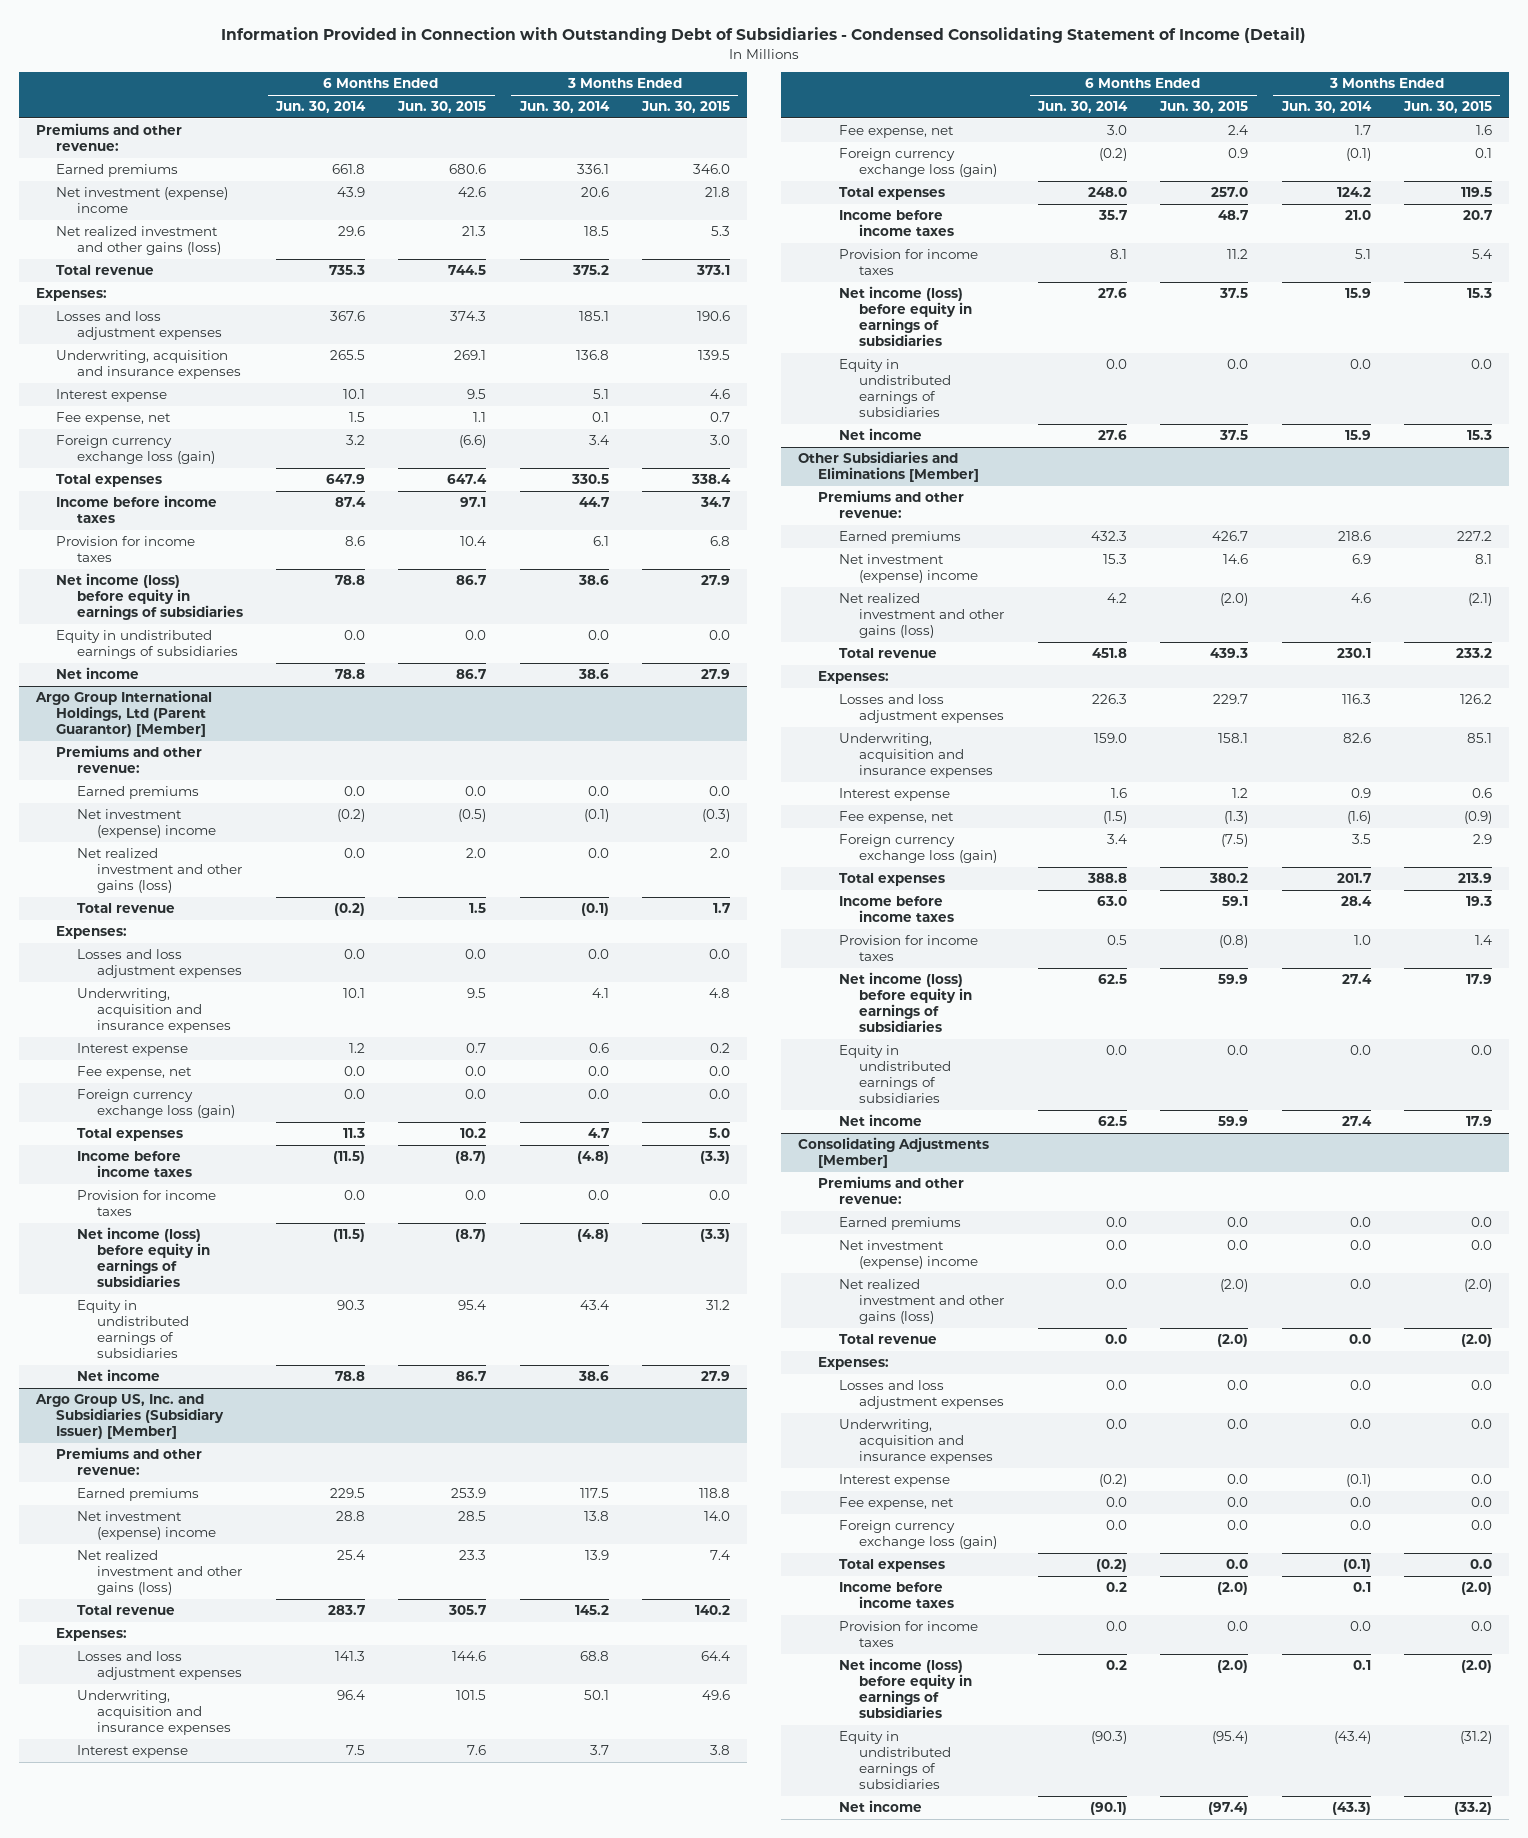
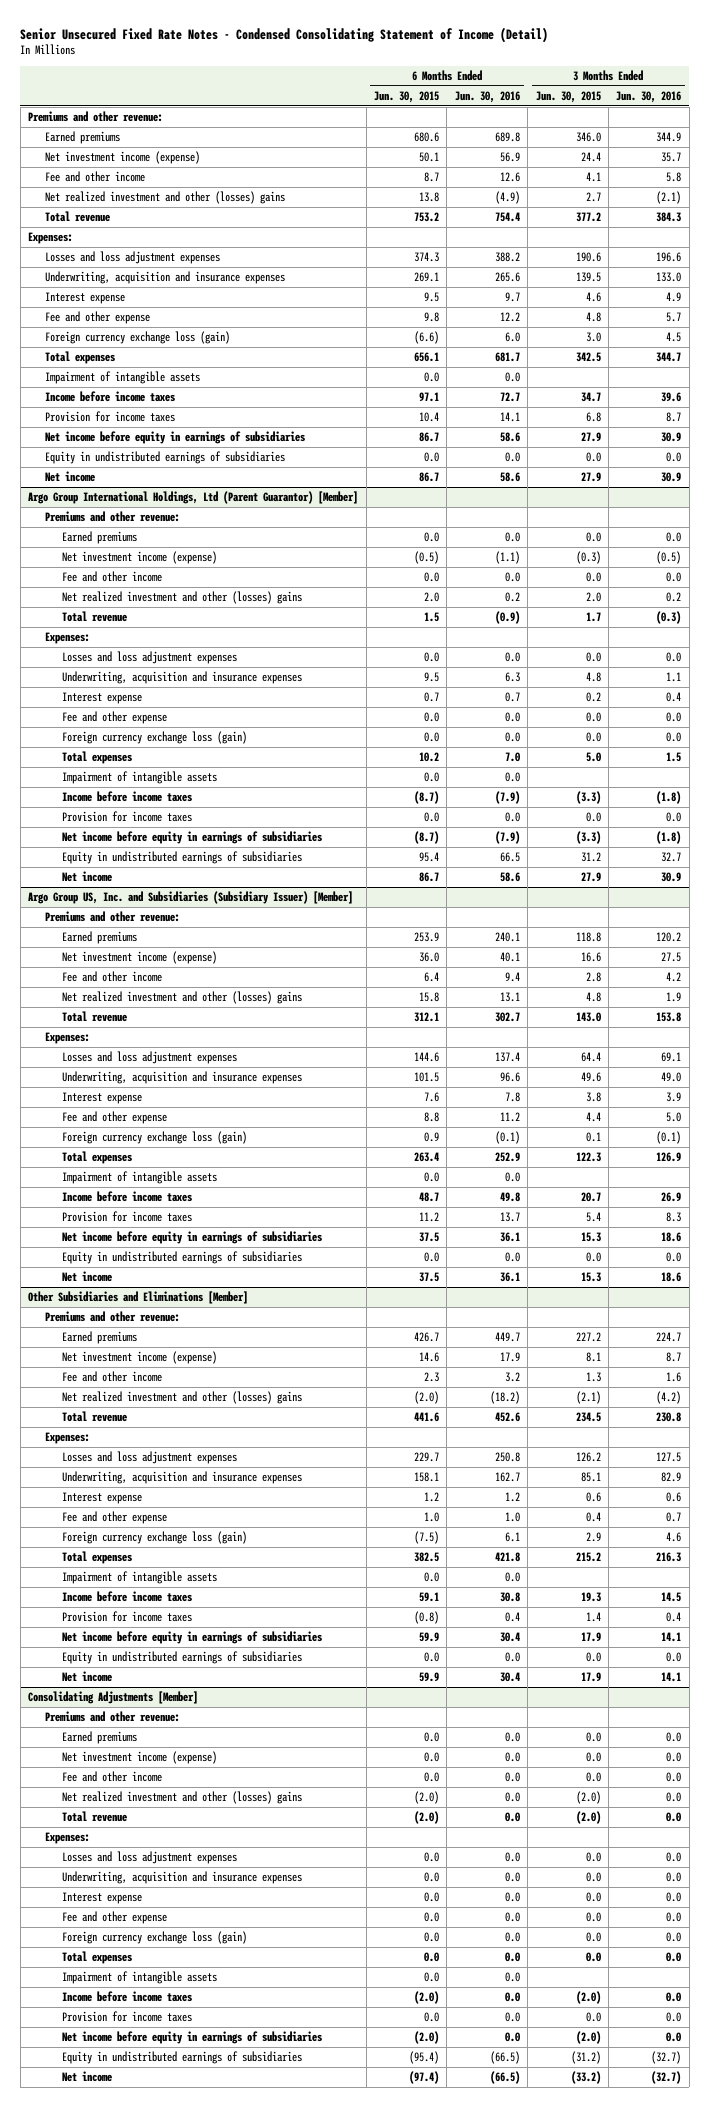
- Information Provided in Connection with Outstanding Debt of Subsidiaries - Condensed Consolidating Statement of Income (Detail)
+ Senior Unsecured Fixed Rate Notes - Condensed Consolidating Statement of Income (Detail)
- | 6 Months Ended Jun. 30, 2014 | 6 Months Ended Jun. 30, 2015 | 3 Months Ended Jun. 30, 2014 | 3 Months Ended Jun. 30, 2015
+ | 6 Months Ended Jun. 30, 2015 | 6 Months Ended Jun. 30, 2016 | 3 Months Ended Jun. 30, 2015 | 3 Months Ended Jun. 30, 2016
- Net investment (expense) income | 43.9 | 42.6 | 20.6 | 21.8
- Net realized investment and other gains (loss) | 29.6 | 21.3 | 18.5 | 5.3
- Total revenue | 735.3 | 744.5 | 375.2 | 373.1
+ Net investment income (expense) | 50.1 | 56.9 | 24.4 | 35.7
+ Fee and other income | 8.7 | 12.6 | 4.1 | 5.8
+ Net realized investment and other (losses) gains | 13.8 | (4.9) | 2.7 | (2.1)
+ Total revenue | 753.2 | 754.4 | 377.2 | 384.3
- Fee expense, net | 1.5 | 1.1 | 0.1 | 0.7
+ Fee and other expense | 9.8 | 12.2 | 4.8 | 5.7
- Total expenses | 647.9 | 647.4 | 330.5 | 338.4
+ Total expenses | 656.1 | 681.7 | 342.5 | 344.7
+ Impairment of intangible assets | 0.0 | 0.0 | |
- Net income (loss) before equity in earnings of subsidiaries | 78.8 | 86.7 | 38.6 | 27.9
+ Net income before equity in earnings of subsidiaries | 86.7 | 58.6 | 27.9 | 30.9
@ Argo Group International Holdings, Ltd (Parent Guarantor) [Member]
- Net investment (expense) income | (0.2) | (0.5) | (0.1) | (0.3)
- Net realized investment and other gains (loss) | 0.0 | 2.0 | 0.0 | 2.0
+ Net investment income (expense) | (0.5) | (1.1) | (0.3) | (0.5)
+ Fee and other income | 0.0 | 0.0 | 0.0 | 0.0
+ Net realized investment and other (losses) gains | 2.0 | 0.2 | 2.0 | 0.2
- Fee expense, net | 0.0 | 0.0 | 0.0 | 0.0
+ Fee and other expense | 0.0 | 0.0 | 0.0 | 0.0
+ Impairment of intangible assets | 0.0 | 0.0 | |
- Net income (loss) before equity in earnings of subsidiaries | (11.5) | (8.7) | (4.8) | (3.3)
+ Net income before equity in earnings of subsidiaries | (8.7) | (7.9) | (3.3) | (1.8)
@ Argo Group US, Inc. and Subsidiaries (Subsidiary Issuer) [Member]
- Net investment (expense) income | 28.8 | 28.5 | 13.8 | 14.0
- Net realized investment and other gains (loss) | 25.4 | 23.3 | 13.9 | 7.4
- Total revenue | 283.7 | 305.7 | 145.2 | 140.2
+ Net investment income (expense) | 36.0 | 40.1 | 16.6 | 27.5
+ Fee and other income | 6.4 | 9.4 | 2.8 | 4.2
+ Net realized investment and other (losses) gains | 15.8 | 13.1 | 4.8 | 1.9
+ Total revenue | 312.1 | 302.7 | 143.0 | 153.8
- Fee expense, net | 3.0 | 2.4 | 1.7 | 1.6
+ Fee and other expense | 8.8 | 11.2 | 4.4 | 5.0
- Total expenses | 248.0 | 257.0 | 124.2 | 119.5
+ Total expenses | 263.4 | 252.9 | 122.3 | 126.9
+ Impairment of intangible assets | 0.0 | 0.0 | |
- Net income (loss) before equity in earnings of subsidiaries | 27.6 | 37.5 | 15.9 | 15.3
+ Net income before equity in earnings of subsidiaries | 37.5 | 36.1 | 15.3 | 18.6
@ Other Subsidiaries and Eliminations [Member]
- Net investment (expense) income | 15.3 | 14.6 | 6.9 | 8.1
- Net realized investment and other gains (loss) | 4.2 | (2.0) | 4.6 | (2.1)
- Total revenue | 451.8 | 439.3 | 230.1 | 233.2
+ Net investment income (expense) | 14.6 | 17.9 | 8.1 | 8.7
+ Fee and other income | 2.3 | 3.2 | 1.3 | 1.6
+ Net realized investment and other (losses) gains | (2.0) | (18.2) | (2.1) | (4.2)
+ Total revenue | 441.6 | 452.6 | 234.5 | 230.8
- Fee expense, net | (1.5) | (1.3) | (1.6) | (0.9)
+ Fee and other expense | 1.0 | 1.0 | 0.4 | 0.7
- Total expenses | 388.8 | 380.2 | 201.7 | 213.9
+ Total expenses | 382.5 | 421.8 | 215.2 | 216.3
+ Impairment of intangible assets | 0.0 | 0.0 | |
- Net income (loss) before equity in earnings of subsidiaries | 62.5 | 59.9 | 27.4 | 17.9
+ Net income before equity in earnings of subsidiaries | 59.9 | 30.4 | 17.9 | 14.1
@ Consolidating Adjustments [Member]
- Net investment (expense) income | 0.0 | 0.0 | 0.0 | 0.0
- Net realized investment and other gains (loss) | 0.0 | (2.0) | 0.0 | (2.0)
+ Net investment income (expense) | 0.0 | 0.0 | 0.0 | 0.0
+ Fee and other income | 0.0 | 0.0 | 0.0 | 0.0
+ Net realized investment and other (losses) gains | (2.0) | 0.0 | (2.0) | 0.0
- Fee expense, net | 0.0 | 0.0 | 0.0 | 0.0
+ Fee and other expense | 0.0 | 0.0 | 0.0 | 0.0
+ Impairment of intangible assets | 0.0 | 0.0 | |
- Net income (loss) before equity in earnings of subsidiaries | 0.2 | (2.0) | 0.1 | (2.0)
+ Net income before equity in earnings of subsidiaries | (2.0) | 0.0 | (2.0) | 0.0

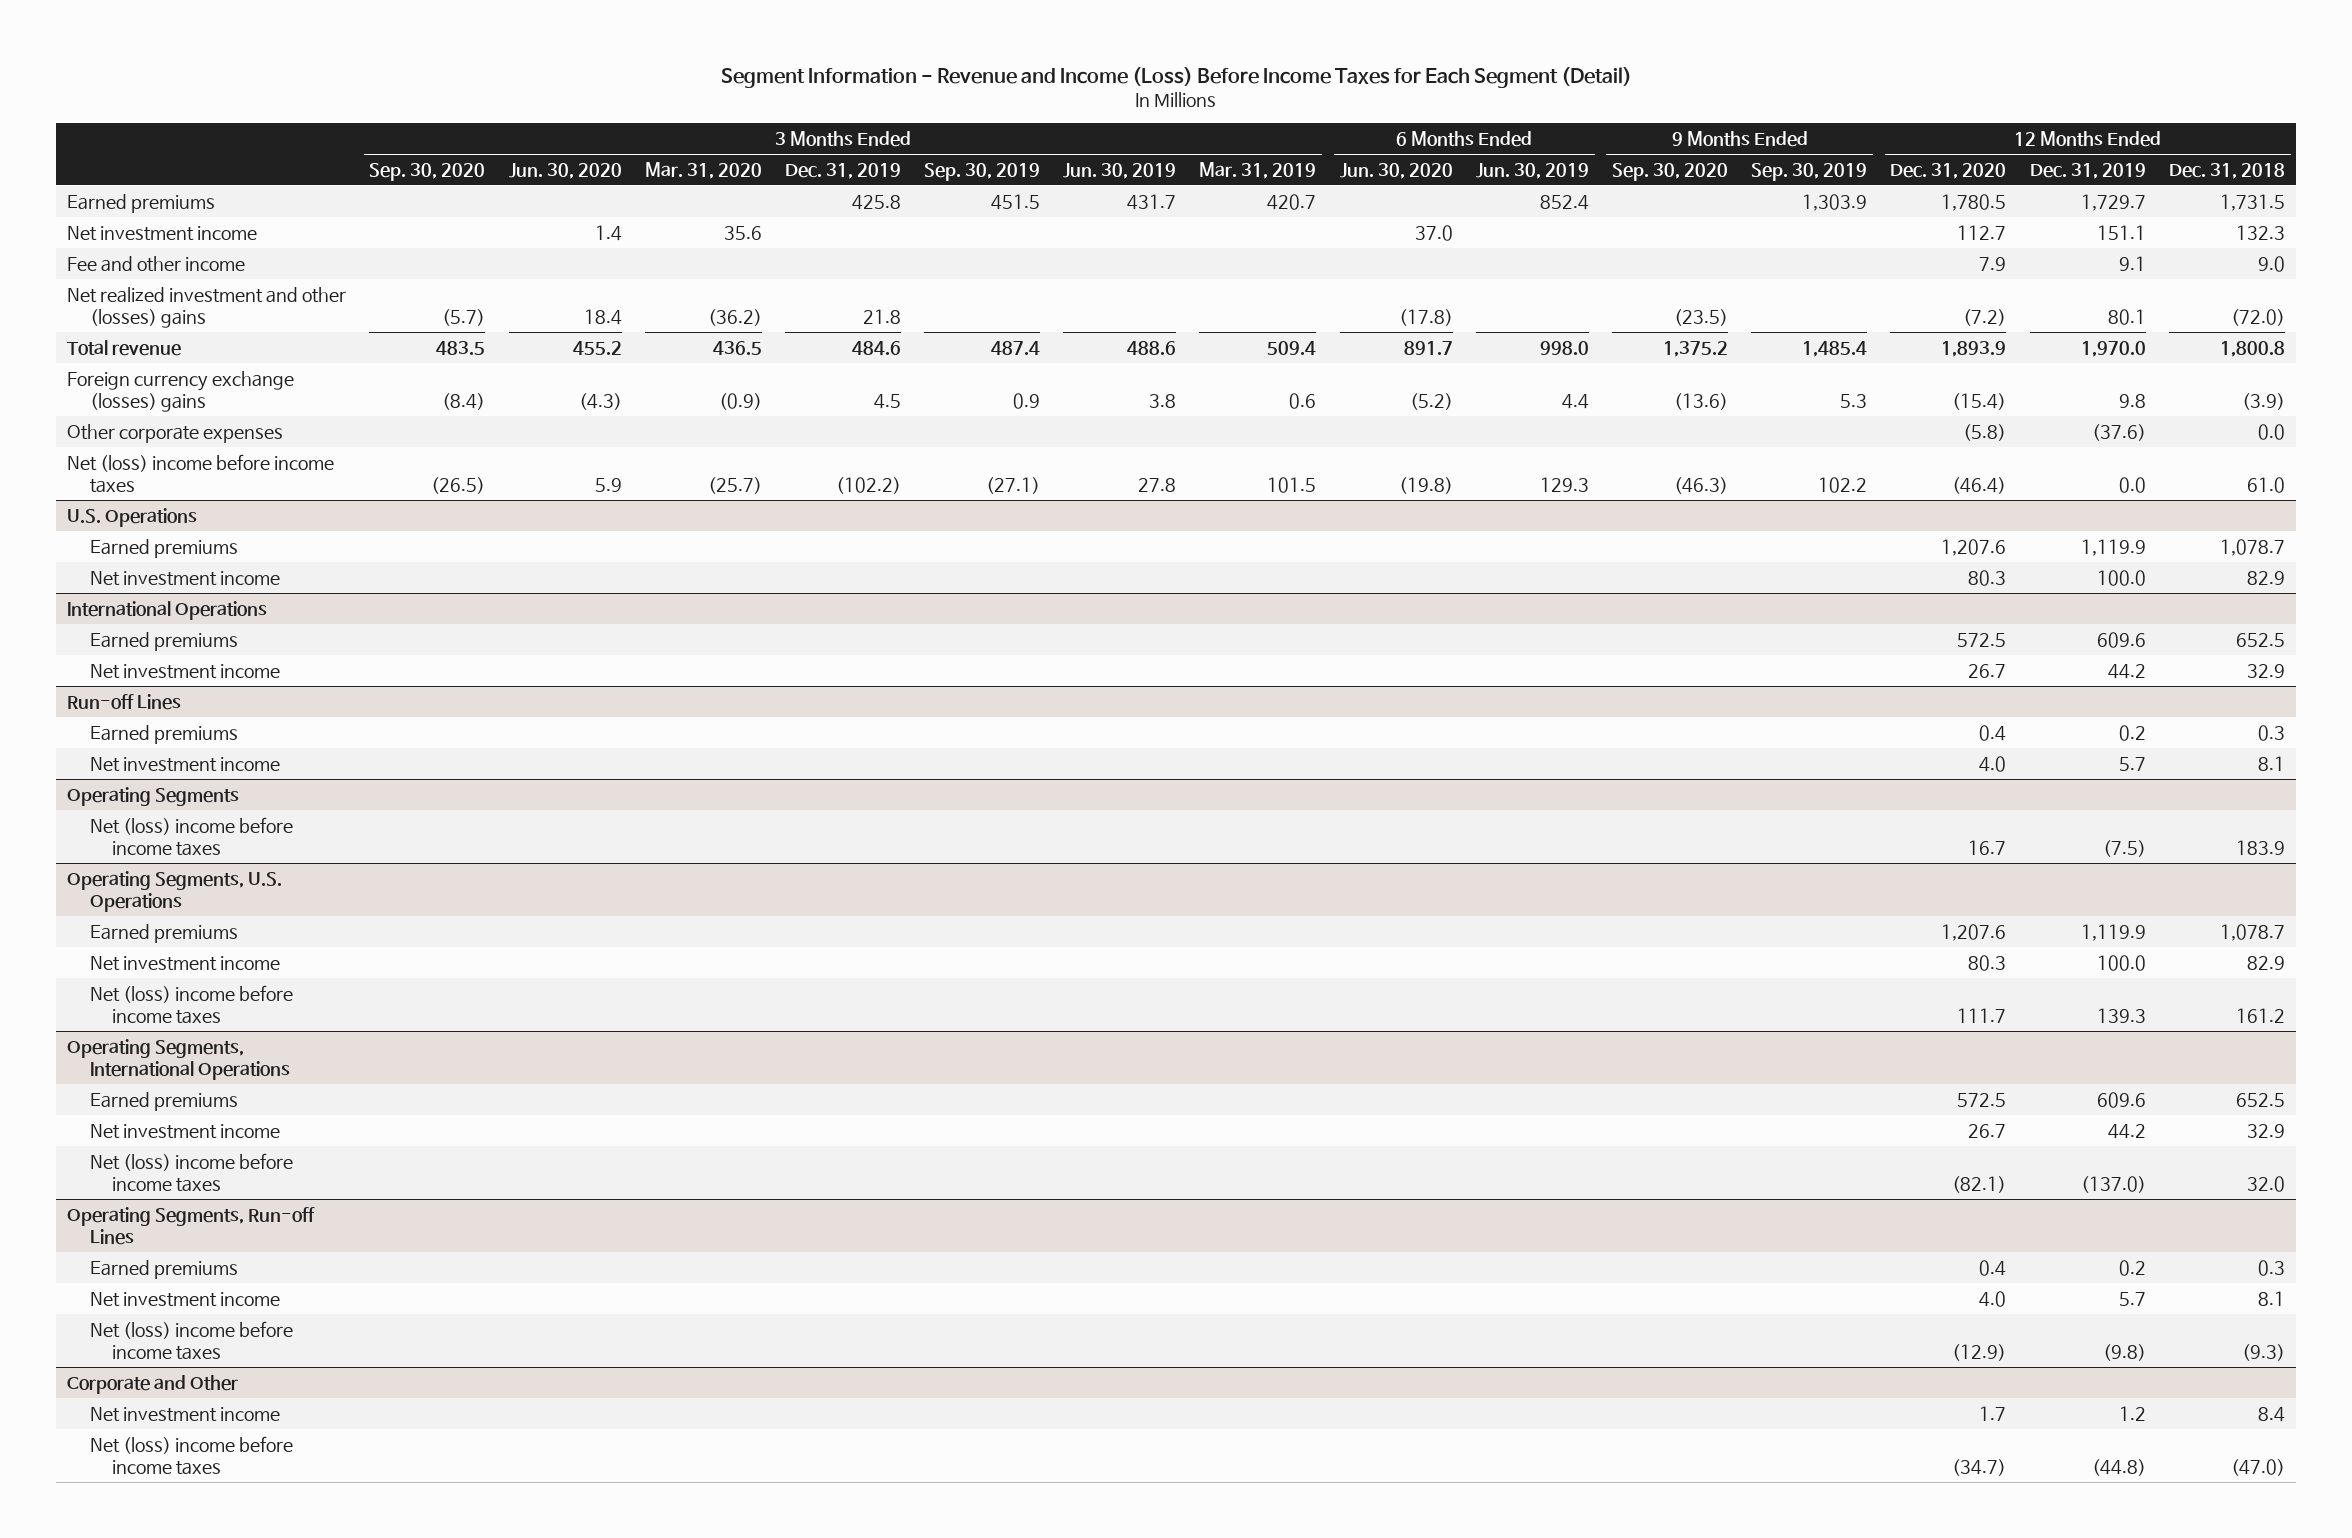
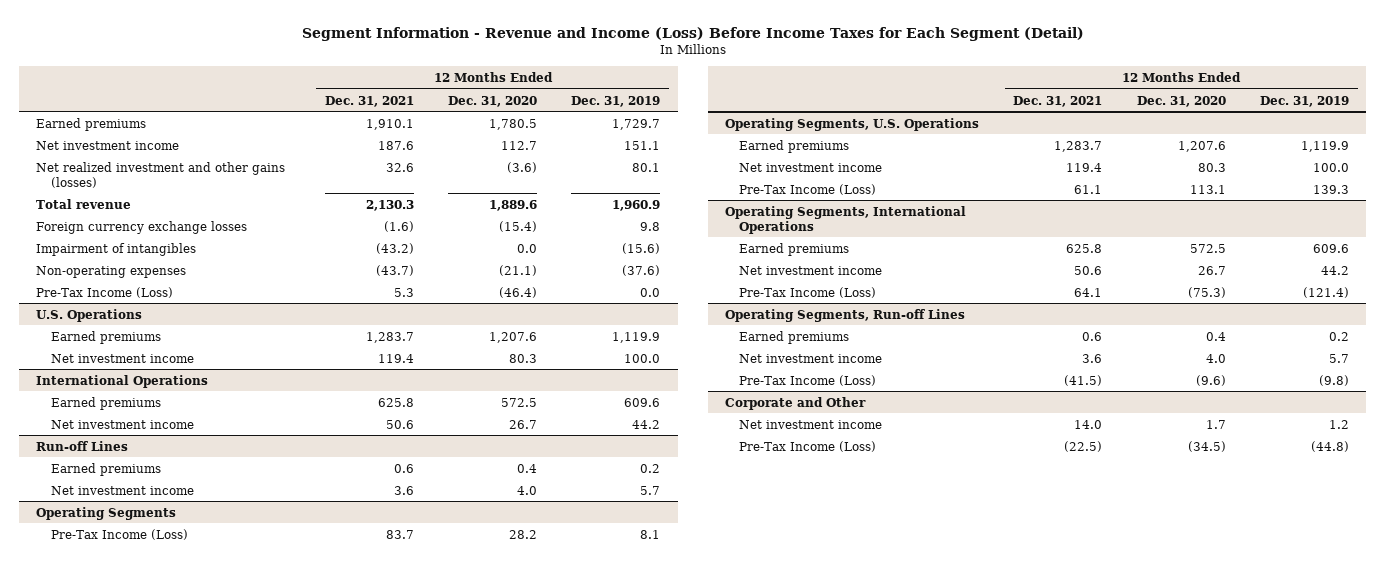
- | 3 Months Ended Sep. 30, 2020 | 3 Months Ended Jun. 30, 2020 | 3 Months Ended Mar. 31, 2020 | 3 Months Ended Dec. 31, 2019 | 3 Months Ended Sep. 30, 2019 | 3 Months Ended Jun. 30, 2019 | 3 Months Ended Mar. 31, 2019 | 6 Months Ended Jun. 30, 2020 | 6 Months Ended Jun. 30, 2019 | 9 Months Ended Sep. 30, 2020 | 9 Months Ended Sep. 30, 2019 | 12 Months Ended Dec. 31, 2020 | 12 Months Ended Dec. 31, 2019 | 12 Months Ended Dec. 31, 2018
+ | 12 Months Ended Dec. 31, 2021 | 12 Months Ended Dec. 31, 2020 | 12 Months Ended Dec. 31, 2019
- Fee and other income | | | | | | | | | | | | 7.9 | 9.1 | 9.0
- Net realized investment and other (losses) gains | (5.7) | 18.4 | (36.2) | 21.8 | | | | (17.8) | | (23.5) | | (7.2) | 80.1 | (72.0)
- Total revenue | 483.5 | 455.2 | 436.5 | 484.6 | 487.4 | 488.6 | 509.4 | 891.7 | 998.0 | 1,375.2 | 1,485.4 | 1,893.9 | 1,970.0 | 1,800.8
- Foreign currency exchange (losses) gains | (8.4) | (4.3) | (0.9) | 4.5 | 0.9 | 3.8 | 0.6 | (5.2) | 4.4 | (13.6) | 5.3 | (15.4) | 9.8 | (3.9)
- Other corporate expenses | | | | | | | | | | | | (5.8) | (37.6) | 0.0
- Net (loss) income before income taxes | (26.5) | 5.9 | (25.7) | (102.2) | (27.1) | 27.8 | 101.5 | (19.8) | 129.3 | (46.3) | 102.2 | (46.4) | 0.0 | 61.0
+ Net realized investment and other gains (losses) | 32.6 | (3.6) | 80.1
+ Total revenue | 2,130.3 | 1,889.6 | 1,960.9
+ Foreign currency exchange losses | (1.6) | (15.4) | 9.8
+ Impairment of intangibles | (43.2) | 0.0 | (15.6)
+ Non-operating expenses | (43.7) | (21.1) | (37.6)
+ Pre-Tax Income (Loss) | 5.3 | (46.4) | 0.0
@ Operating Segments
- Net (loss) income before income taxes | | | | | | | | | | | | 16.7 | (7.5) | 183.9
+ Pre-Tax Income (Loss) | 83.7 | 28.2 | 8.1
@ Operating Segments, U.S. Operations
- Net (loss) income before income taxes | | | | | | | | | | | | 111.7 | 139.3 | 161.2
+ Pre-Tax Income (Loss) | 61.1 | 113.1 | 139.3
@ Operating Segments, International Operations
- Net (loss) income before income taxes | | | | | | | | | | | | (82.1) | (137.0) | 32.0
+ Pre-Tax Income (Loss) | 64.1 | (75.3) | (121.4)
@ Operating Segments, Run-off Lines
- Net (loss) income before income taxes | | | | | | | | | | | | (12.9) | (9.8) | (9.3)
+ Pre-Tax Income (Loss) | (41.5) | (9.6) | (9.8)
@ Corporate and Other
- Net (loss) income before income taxes | | | | | | | | | | | | (34.7) | (44.8) | (47.0)
+ Pre-Tax Income (Loss) | (22.5) | (34.5) | (44.8)

